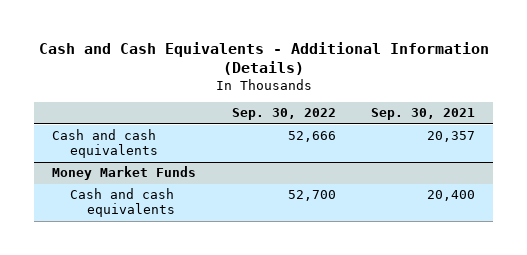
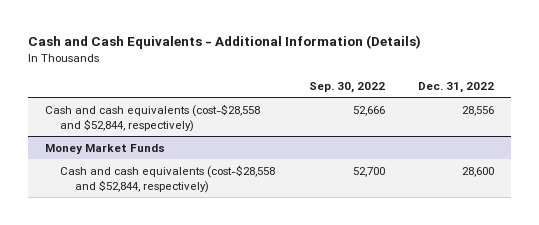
- | Sep. 30, 2022 | Sep. 30, 2021
+ | Sep. 30, 2022 | Dec. 31, 2022
- Cash and cash equivalents | 52,666 | 20,357
+ Cash and cash equivalents (cost-$28,558 and $52,844, respectively) | 52,666 | 28,556
@ Money Market Funds
- Cash and cash equivalents | 52,700 | 20,400
+ Cash and cash equivalents (cost-$28,558 and $52,844, respectively) | 52,700 | 28,600

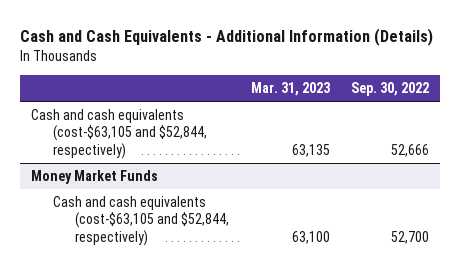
- | Sep. 30, 2022 | Dec. 31, 2022
+ | Mar. 31, 2023 | Sep. 30, 2022
- Cash and cash equivalents (cost-$28,558 and $52,844, respectively) | 52,666 | 28,556
+ Cash and cash equivalents (cost-$63,105 and $52,844, respectively) | 63,135 | 52,666
@ Money Market Funds
- Cash and cash equivalents (cost-$28,558 and $52,844, respectively) | 52,700 | 28,600
+ Cash and cash equivalents (cost-$63,105 and $52,844, respectively) | 63,100 | 52,700

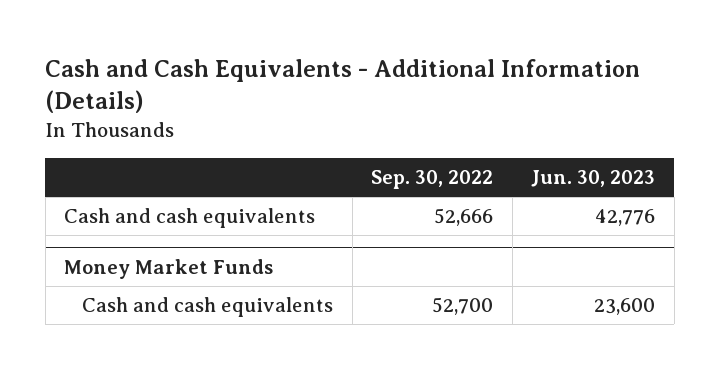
- | Mar. 31, 2023 | Sep. 30, 2022
+ | Sep. 30, 2022 | Jun. 30, 2023
- Cash and cash equivalents (cost-$63,105 and $52,844, respectively) | 63,135 | 52,666
+ Cash and cash equivalents | 52,666 | 42,776
@ Money Market Funds
- Cash and cash equivalents (cost-$63,105 and $52,844, respectively) | 63,100 | 52,700
+ Cash and cash equivalents | 52,700 | 23,600

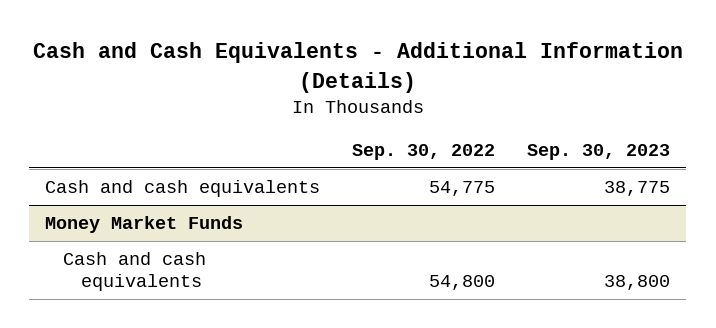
- | Sep. 30, 2022 | Jun. 30, 2023
+ | Sep. 30, 2022 | Sep. 30, 2023
- Cash and cash equivalents | 52,666 | 42,776
+ Cash and cash equivalents | 54,775 | 38,775
@ Money Market Funds
- Cash and cash equivalents | 52,700 | 23,600
+ Cash and cash equivalents | 54,800 | 38,800

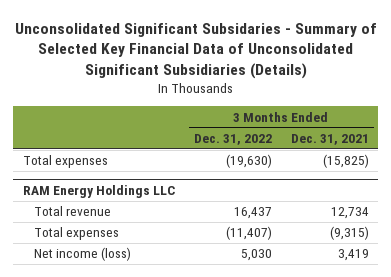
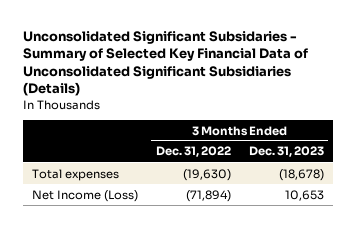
- | 3 Months Ended Dec. 31, 2022 | 3 Months Ended Dec. 31, 2021
+ | 3 Months Ended Dec. 31, 2022 | 3 Months Ended Dec. 31, 2023
- RAM Energy Holdings LLC
- Total revenue | 16,437 | 12,734
- Total expenses | (11,407) | (9,315)
- Net income (loss) | 5,030 | 3,419
+ Net Income (Loss) | (71,894) | 10,653

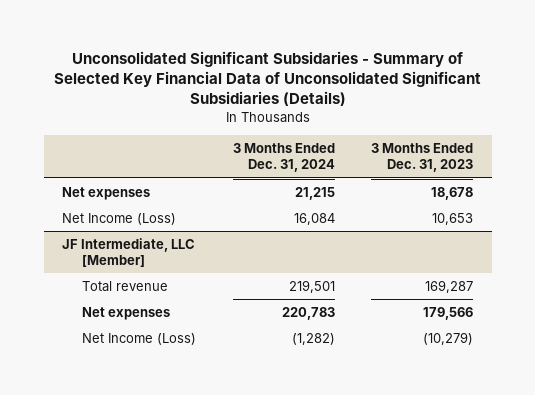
- | 3 Months Ended Dec. 31, 2022 | 3 Months Ended Dec. 31, 2023
+ | 3 Months Ended Dec. 31, 2024 | 3 Months Ended Dec. 31, 2023
- Total expenses | (19,630) | (18,678)
+ Net expenses | 21,215 | 18,678
+ JF Intermediate, LLC [Member]
+ Total revenue | 219,501 | 169,287
+ Net expenses | 220,783 | 179,566
+ Net Income (Loss) | (1,282) | (10,279)

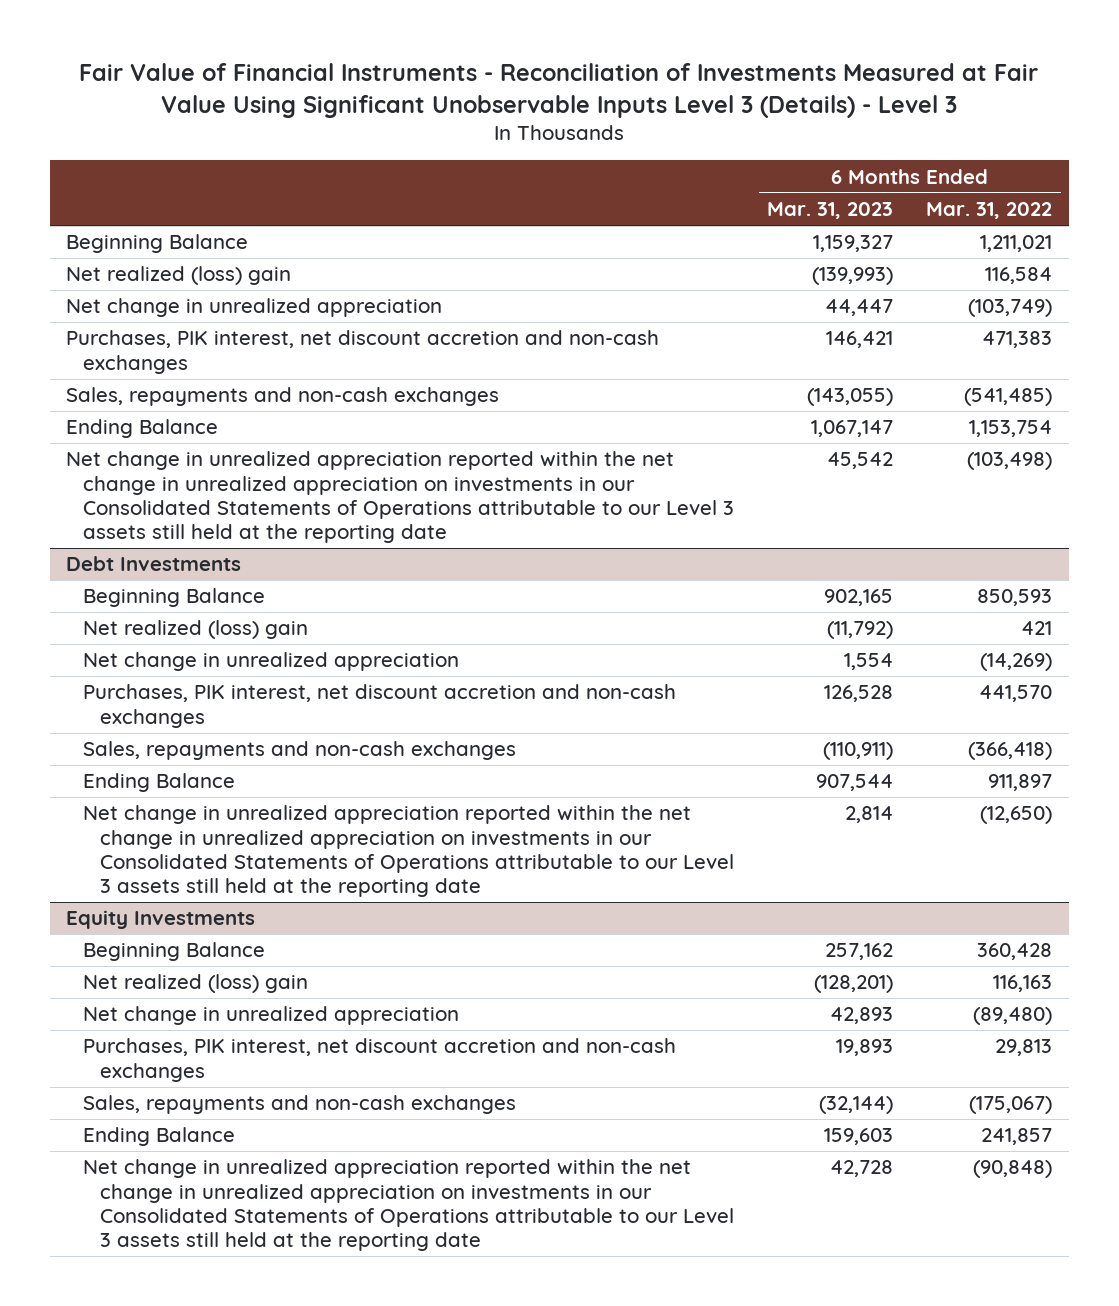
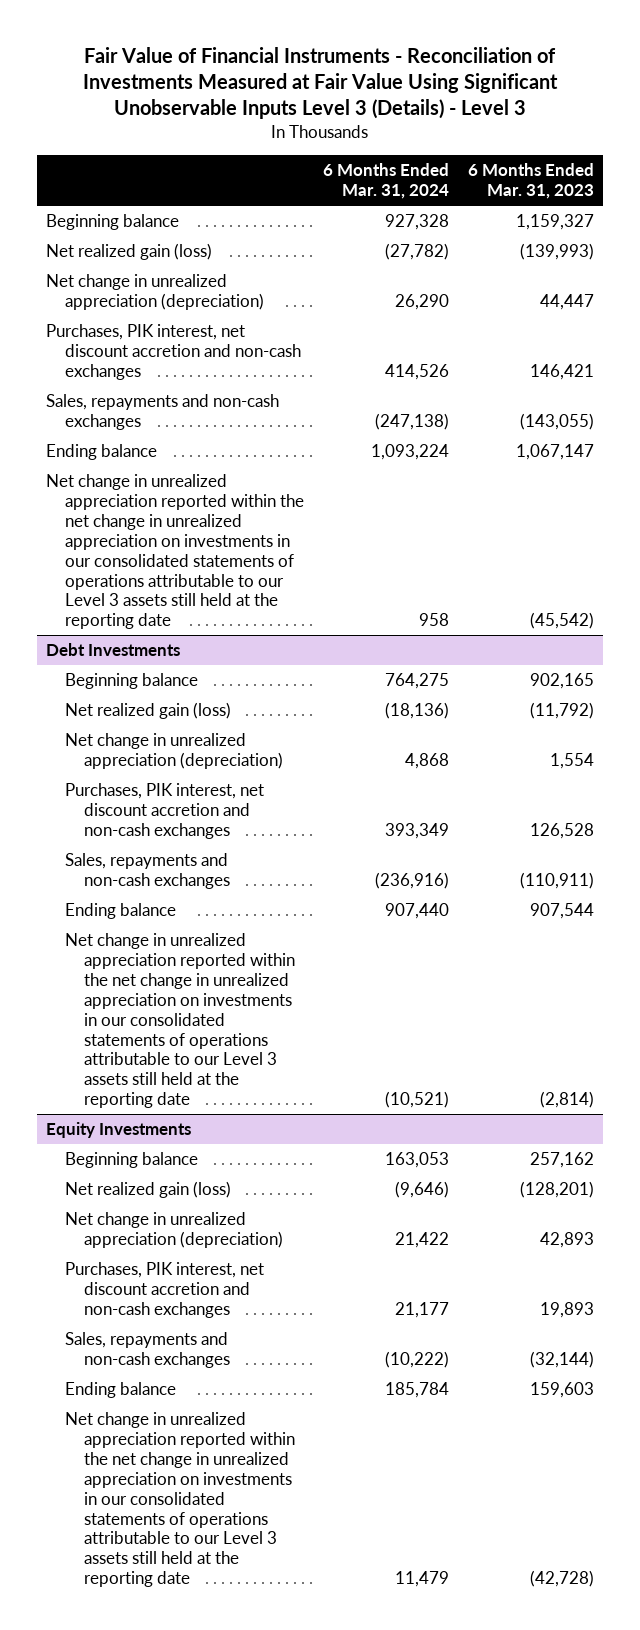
- | 6 Months Ended Mar. 31, 2023 | 6 Months Ended Mar. 31, 2022
+ | 6 Months Ended Mar. 31, 2024 | 6 Months Ended Mar. 31, 2023
- Beginning Balance | 1,159,327 | 1,211,021
- Net realized (loss) gain | (139,993) | 116,584
- Net change in unrealized appreciation | 44,447 | (103,749)
+ Beginning balance | 927,328 | 1,159,327
+ Net realized gain (loss) | (27,782) | (139,993)
+ Net change in unrealized appreciation (depreciation) | 26,290 | 44,447
- Ending Balance | 1,067,147 | 1,153,754
- Net change in unrealized appreciation reported within the net change in unrealized appreciation on investments in our Consolidated Statements of Operations attributable to our Level 3 assets still held at the reporting date | 45,542 | (103,498)
+ Ending balance | 1,093,224 | 1,067,147
+ Net change in unrealized appreciation reported within the net change in unrealized appreciation on investments in our consolidated statements of operations attributable to our Level 3 assets still held at the reporting date | 958 | (45,542)
@ Debt Investments
- Beginning Balance | 902,165 | 850,593
- Net realized (loss) gain | (11,792) | 421
- Net change in unrealized appreciation | 1,554 | (14,269)
+ Beginning balance | 764,275 | 902,165
+ Net realized gain (loss) | (18,136) | (11,792)
+ Net change in unrealized appreciation (depreciation) | 4,868 | 1,554
- Ending Balance | 907,544 | 911,897
- Net change in unrealized appreciation reported within the net change in unrealized appreciation on investments in our Consolidated Statements of Operations attributable to our Level 3 assets still held at the reporting date | 2,814 | (12,650)
+ Ending balance | 907,440 | 907,544
+ Net change in unrealized appreciation reported within the net change in unrealized appreciation on investments in our consolidated statements of operations attributable to our Level 3 assets still held at the reporting date | (10,521) | (2,814)
@ Equity Investments
- Beginning Balance | 257,162 | 360,428
- Net realized (loss) gain | (128,201) | 116,163
- Net change in unrealized appreciation | 42,893 | (89,480)
+ Beginning balance | 163,053 | 257,162
+ Net realized gain (loss) | (9,646) | (128,201)
+ Net change in unrealized appreciation (depreciation) | 21,422 | 42,893
- Ending Balance | 159,603 | 241,857
- Net change in unrealized appreciation reported within the net change in unrealized appreciation on investments in our Consolidated Statements of Operations attributable to our Level 3 assets still held at the reporting date | 42,728 | (90,848)
+ Ending balance | 185,784 | 159,603
+ Net change in unrealized appreciation reported within the net change in unrealized appreciation on investments in our consolidated statements of operations attributable to our Level 3 assets still held at the reporting date | 11,479 | (42,728)

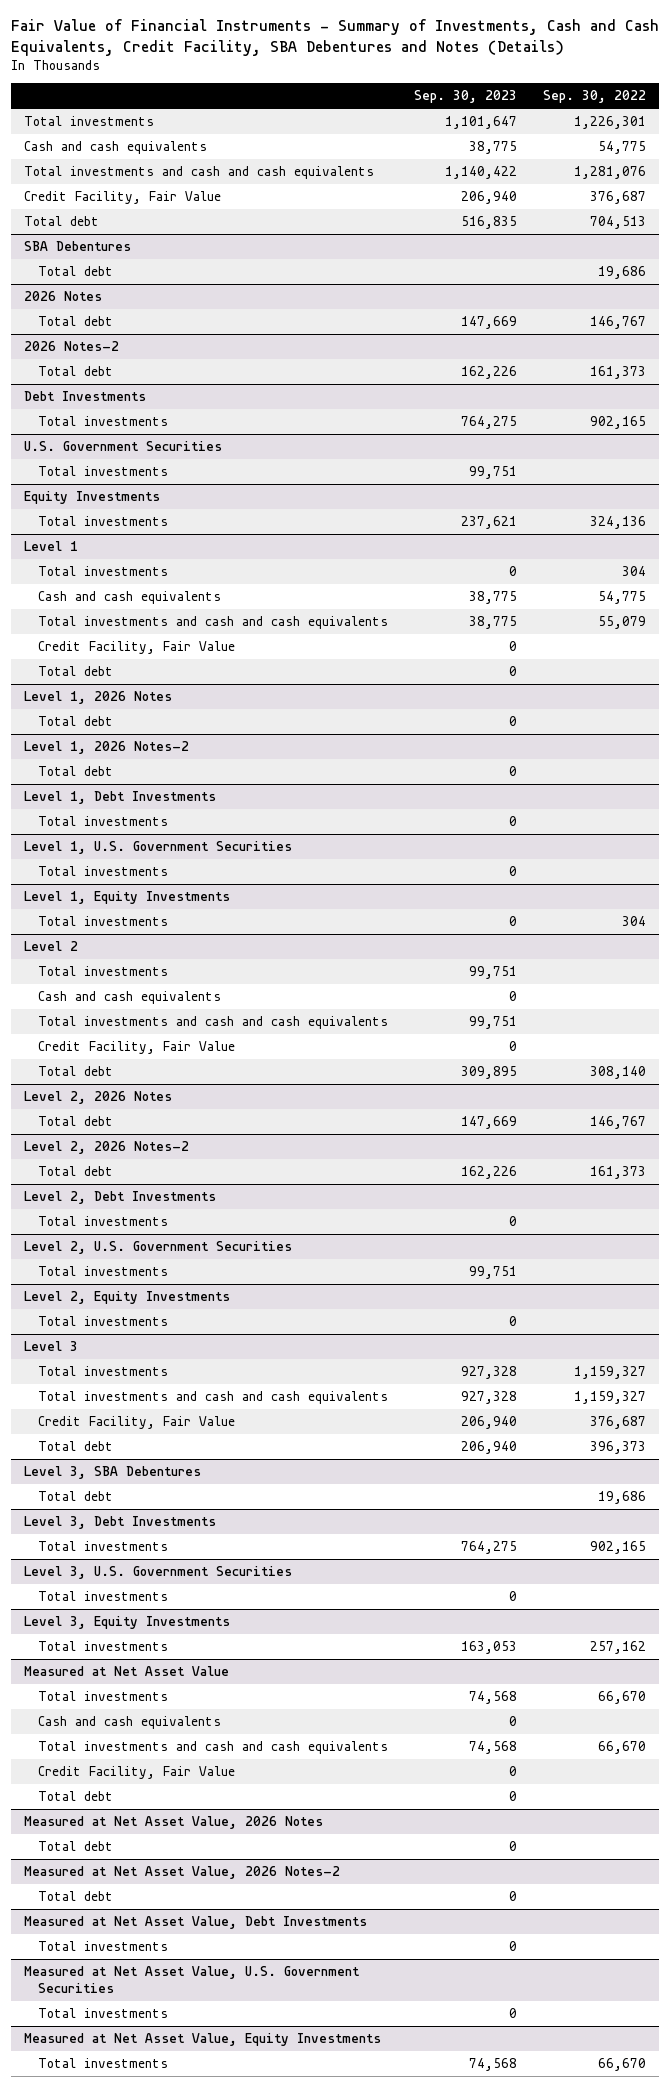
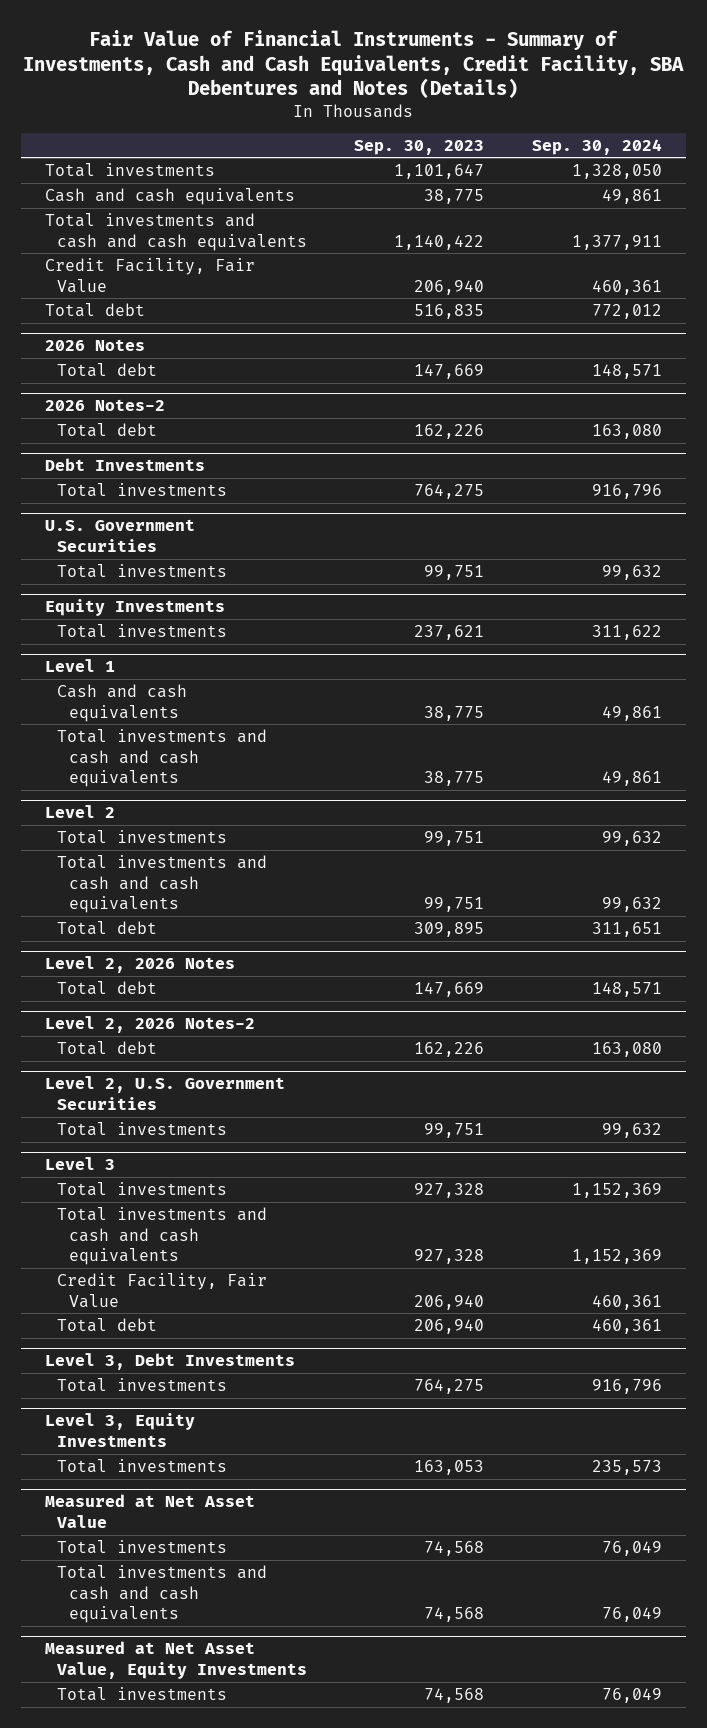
- | Sep. 30, 2023 | Sep. 30, 2022
+ | Sep. 30, 2023 | Sep. 30, 2024
- SBA Debentures
- Total debt | | 19,686
@ Level 1
- Total investments | 0 | 304
- Credit Facility, Fair Value | 0 |
- Total debt | 0 |
- Level 1, 2026 Notes
- Total debt | 0 |
- Level 1, 2026 Notes-2
- Total debt | 0 |
- Level 1, Debt Investments
- Total investments | 0 |
- Level 1, U.S. Government Securities
- Total investments | 0 |
- Level 1, Equity Investments
- Total investments | 0 | 304
@ Level 2
- Cash and cash equivalents | 0 |
- Credit Facility, Fair Value | 0 |
- Level 2, Debt Investments
- Total investments | 0 |
- Level 2, Equity Investments
- Total investments | 0 |
- Level 3, SBA Debentures
- Total debt | | 19,686
- Level 3, U.S. Government Securities
- Total investments | 0 |
@ Measured at Net Asset Value
- Cash and cash equivalents | 0 |
- Credit Facility, Fair Value | 0 |
- Total debt | 0 |
- Measured at Net Asset Value, 2026 Notes
- Total debt | 0 |
- Measured at Net Asset Value, 2026 Notes-2
- Total debt | 0 |
- Measured at Net Asset Value, Debt Investments
- Total investments | 0 |
- Measured at Net Asset Value, U.S. Government Securities
- Total investments | 0 |

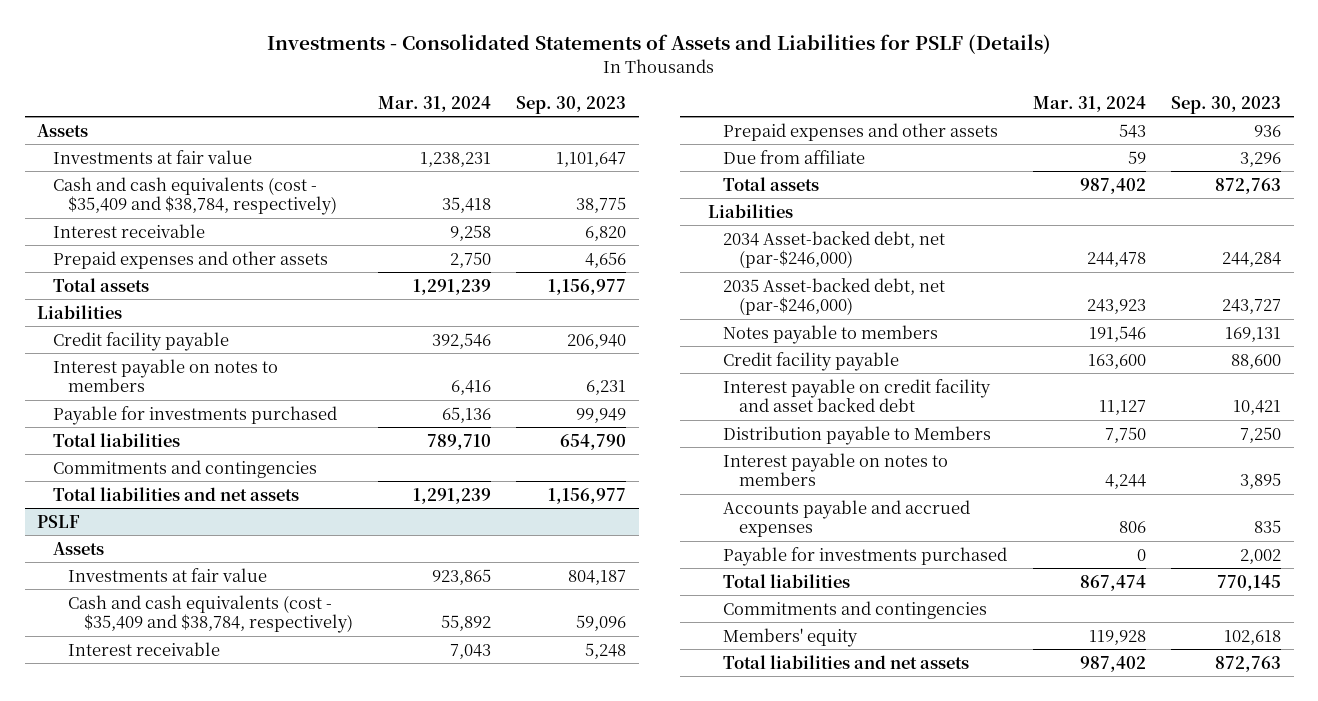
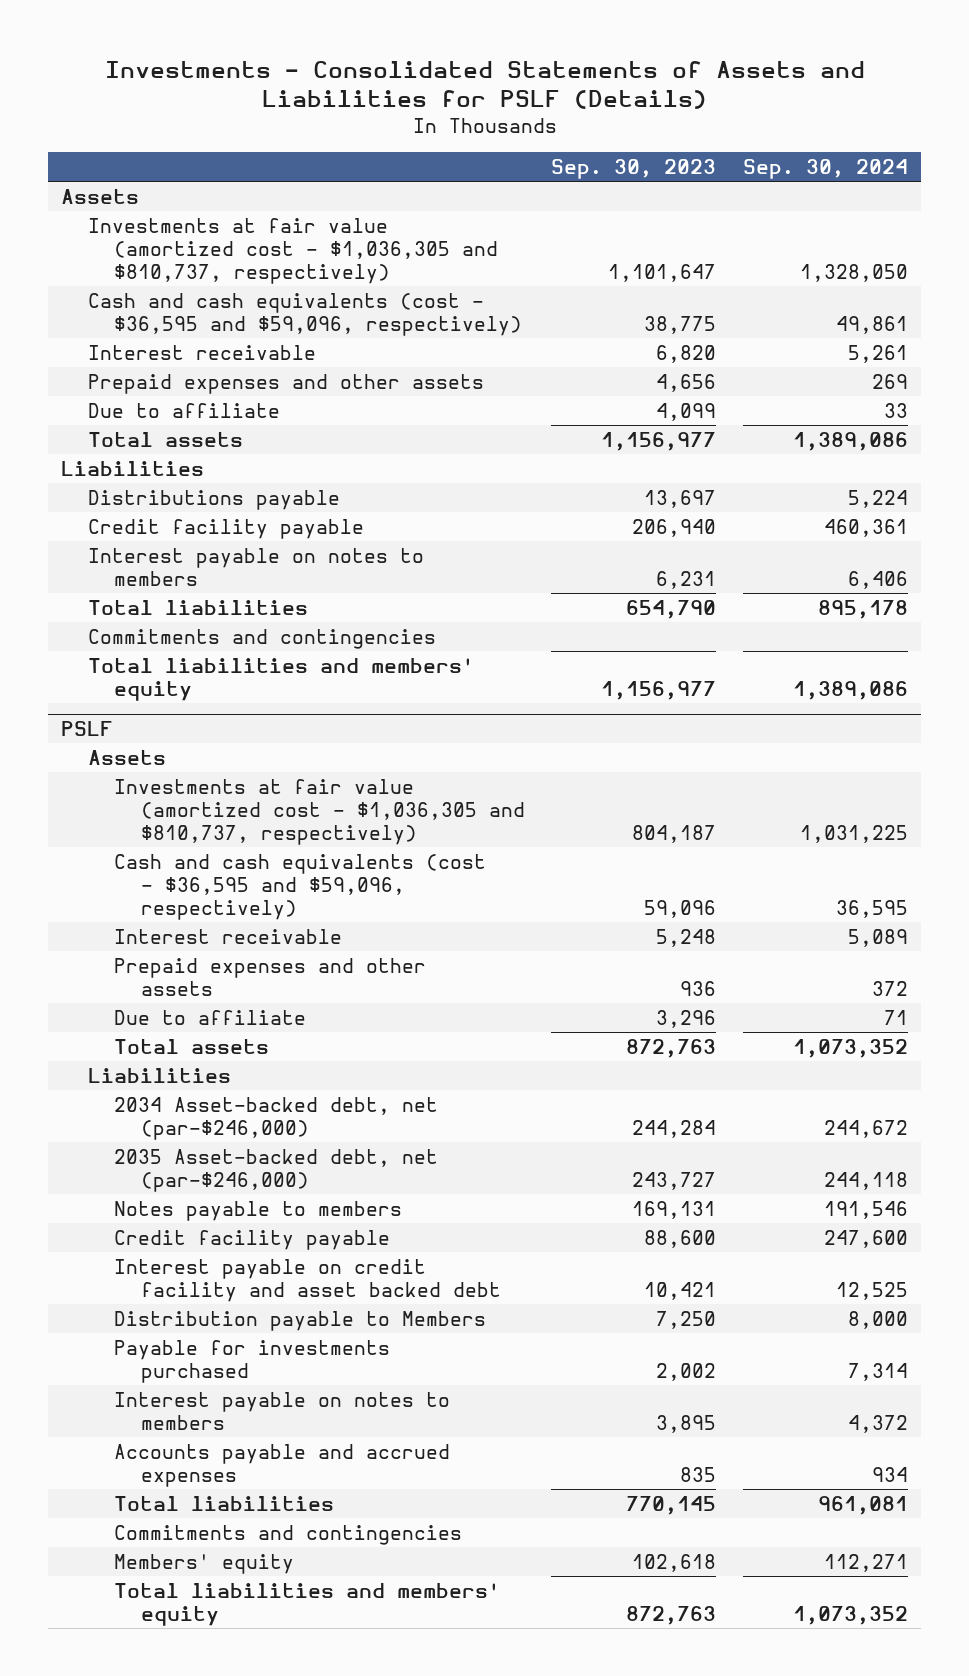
- | Mar. 31, 2024 | Sep. 30, 2023
+ | Sep. 30, 2023 | Sep. 30, 2024
- Investments at fair value | 1,238,231 | 1,101,647
- Cash and cash equivalents (cost - $35,409 and $38,784, respectively) | 35,418 | 38,775
+ Investments at fair value (amortized cost - $1,036,305 and $810,737, respectively) | 1,101,647 | 1,328,050
+ Cash and cash equivalents (cost - $36,595 and $59,096, respectively) | 38,775 | 49,861
+ Due to affiliate | 4,099 | 33
+ Distributions payable | 13,697 | 5,224
- Payable for investments purchased | 65,136 | 99,949
- Total liabilities and net assets | 1,291,239 | 1,156,977
+ Total liabilities and members' equity | 1,156,977 | 1,389,086
@ PSLF
- Investments at fair value | 923,865 | 804,187
- Cash and cash equivalents (cost - $35,409 and $38,784, respectively) | 55,892 | 59,096
+ Investments at fair value (amortized cost - $1,036,305 and $810,737, respectively) | 804,187 | 1,031,225
+ Cash and cash equivalents (cost - $36,595 and $59,096, respectively) | 59,096 | 36,595
- Due from affiliate | 59 | 3,296
+ Due to affiliate | 3,296 | 71
moved up: Payable for investments purchased | 2,002 | 7,314
- Total liabilities and net assets | 987,402 | 872,763
+ Total liabilities and members' equity | 872,763 | 1,073,352

